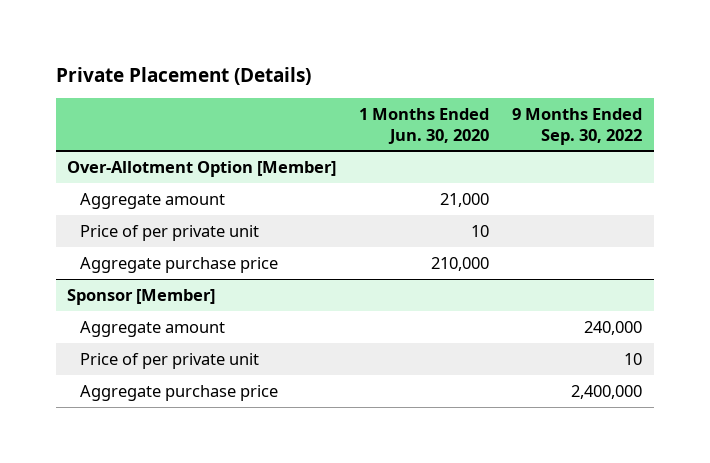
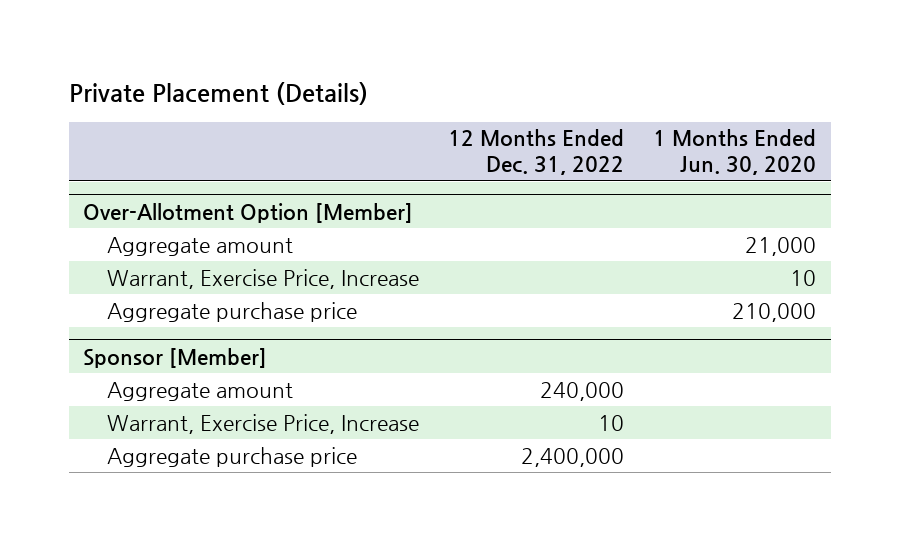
- | 1 Months Ended Jun. 30, 2020 | 9 Months Ended Sep. 30, 2022
+ | 12 Months Ended Dec. 31, 2022 | 1 Months Ended Jun. 30, 2020
@ Over-Allotment Option [Member]
- Price of per private unit | 10 |
+ Warrant, Exercise Price, Increase | | 10
@ Sponsor [Member]
- Price of per private unit | | 10
+ Warrant, Exercise Price, Increase | 10 |

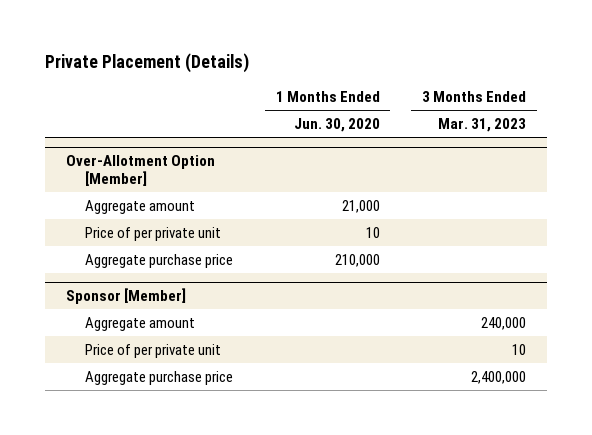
- | 12 Months Ended Dec. 31, 2022 | 1 Months Ended Jun. 30, 2020
+ | 1 Months Ended Jun. 30, 2020 | 3 Months Ended Mar. 31, 2023
@ Over-Allotment Option [Member]
- Warrant, Exercise Price, Increase | | 10
+ Price of per private unit | 10 |
@ Sponsor [Member]
- Warrant, Exercise Price, Increase | 10 |
+ Price of per private unit | | 10

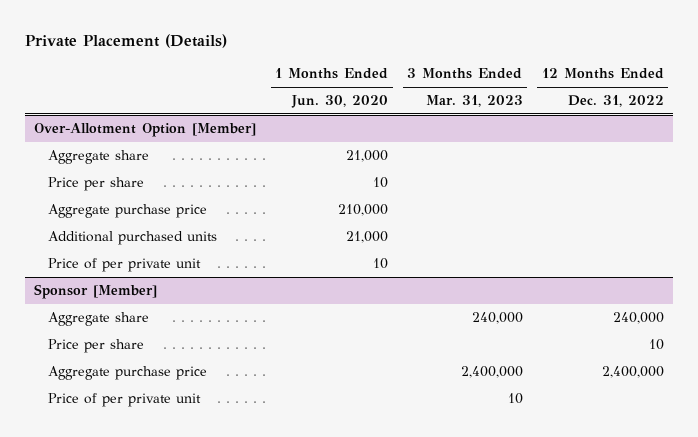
- | 1 Months Ended Jun. 30, 2020 | 3 Months Ended Mar. 31, 2023
+ | 1 Months Ended Jun. 30, 2020 | 3 Months Ended Mar. 31, 2023 | 12 Months Ended Dec. 31, 2022
@ Over-Allotment Option [Member]
- Aggregate amount | 21,000 |
+ Aggregate share | 21,000 | |
+ Price per share | 10 | |
+ Additional purchased units | 21,000 | |
moved down: Price of per private unit | 10 | |
@ Sponsor [Member]
- Aggregate amount | | 240,000
+ Aggregate share | | 240,000 | 240,000
+ Price per share | | | 10
moved down: Price of per private unit | | 10 |

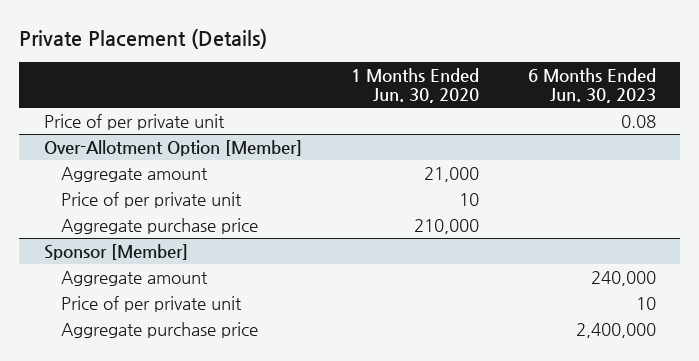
- | 1 Months Ended Jun. 30, 2020 | 3 Months Ended Mar. 31, 2023 | 12 Months Ended Dec. 31, 2022
+ | 1 Months Ended Jun. 30, 2020 | 6 Months Ended Jun. 30, 2023
+ Price of per private unit | | 0.08
@ Over-Allotment Option [Member]
- Aggregate share | 21,000 | |
- Price per share | 10 | |
- Additional purchased units | 21,000 | |
+ Aggregate amount | 21,000 |
moved down: Aggregate purchase price | 210,000 |
@ Sponsor [Member]
- Aggregate share | | 240,000 | 240,000
- Price per share | | | 10
+ Aggregate amount | | 240,000
moved down: Aggregate purchase price | | 2,400,000

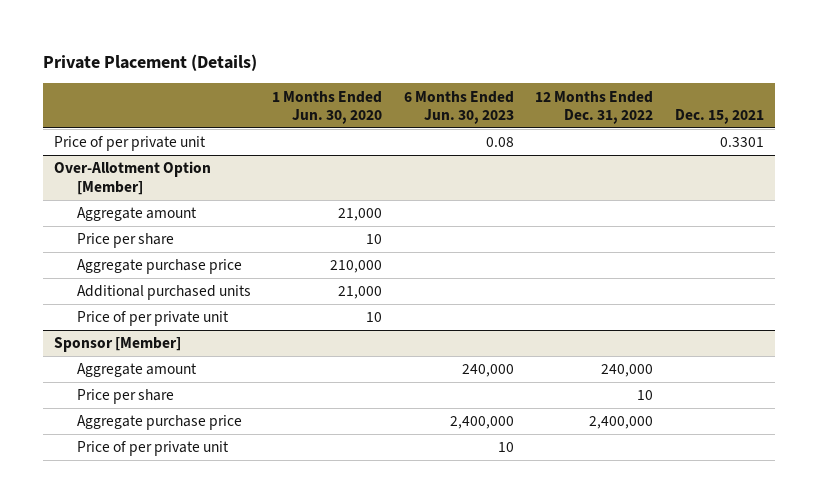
- | 1 Months Ended Jun. 30, 2020 | 6 Months Ended Jun. 30, 2023
+ | 1 Months Ended Jun. 30, 2020 | 6 Months Ended Jun. 30, 2023 | 12 Months Ended Dec. 31, 2022 | Dec. 15, 2021
@ Over-Allotment Option [Member]
+ Price per share | 10 | | |
+ Additional purchased units | 21,000 | | |
moved down: Price of per private unit | 10 | | |
@ Sponsor [Member]
+ Price per share | | | 10 |
moved down: Price of per private unit | | 10 | |

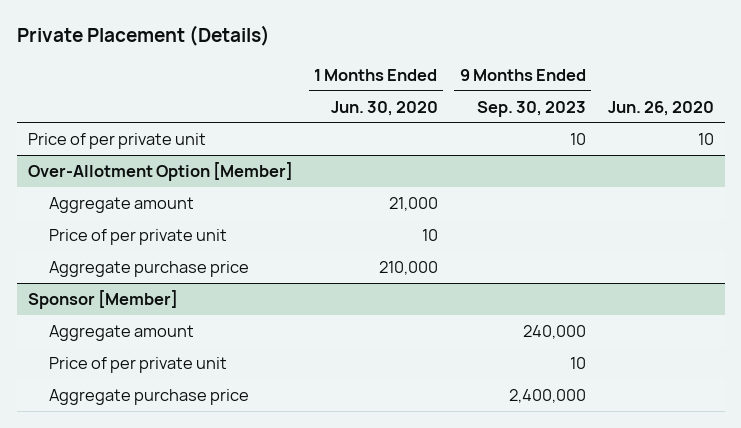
- | 1 Months Ended Jun. 30, 2020 | 6 Months Ended Jun. 30, 2023 | 12 Months Ended Dec. 31, 2022 | Dec. 15, 2021
+ | 1 Months Ended Jun. 30, 2020 | 9 Months Ended Sep. 30, 2023 | Jun. 26, 2020
@ Over-Allotment Option [Member]
- Price per share | 10 | | |
- Additional purchased units | 21,000 | | |
moved down: Aggregate purchase price | 210,000 | |
@ Sponsor [Member]
- Price per share | | | 10 |
moved down: Aggregate purchase price | | 2,400,000 |

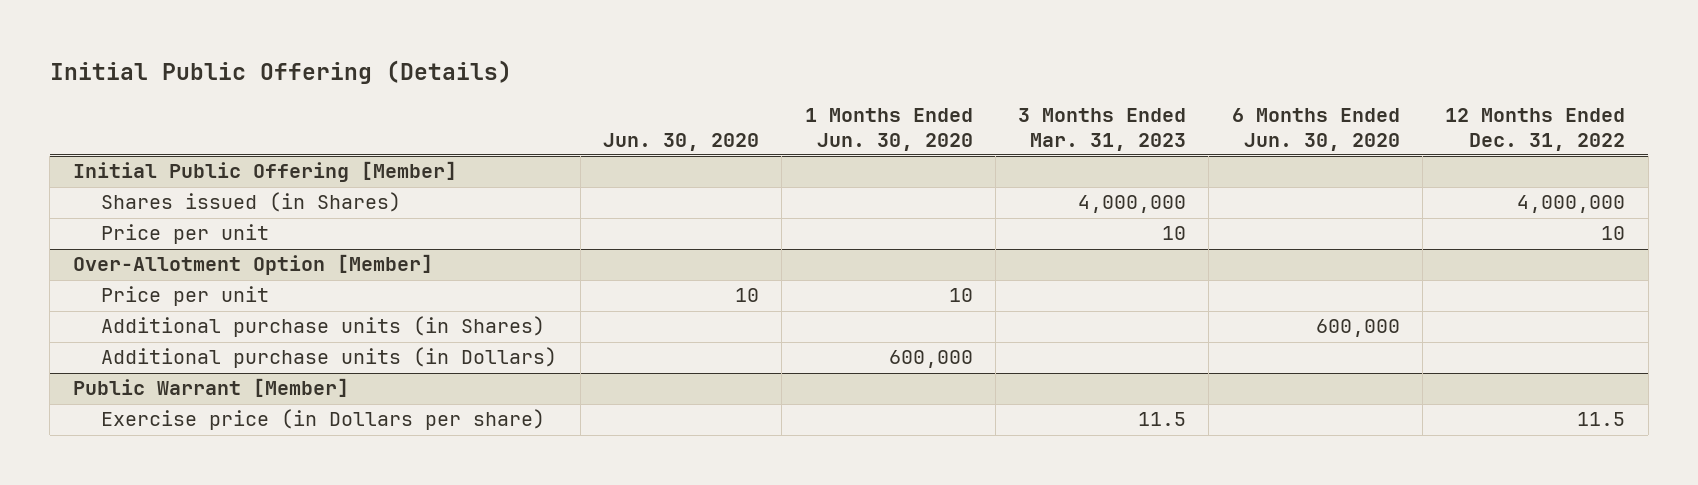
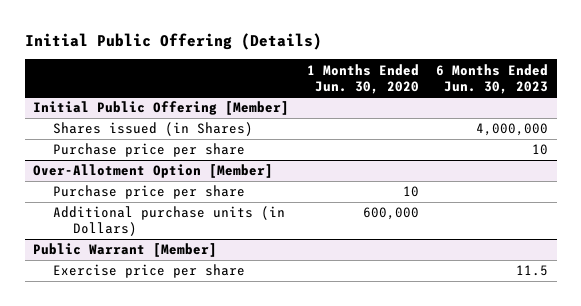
- | Jun. 30, 2020 | 1 Months Ended Jun. 30, 2020 | 3 Months Ended Mar. 31, 2023 | 6 Months Ended Jun. 30, 2020 | 12 Months Ended Dec. 31, 2022
+ | 1 Months Ended Jun. 30, 2020 | 6 Months Ended Jun. 30, 2023
@ Initial Public Offering [Member]
- Price per unit | | | 10 | | 10
+ Purchase price per share | | 10
@ Over-Allotment Option [Member]
- Price per unit | 10 | 10 | | |
- Additional purchase units (in Shares) | | | | 600,000 |
+ Purchase price per share | 10 |
@ Public Warrant [Member]
- Exercise price (in Dollars per share) | | | 11.5 | | 11.5
+ Exercise price per share | | 11.5

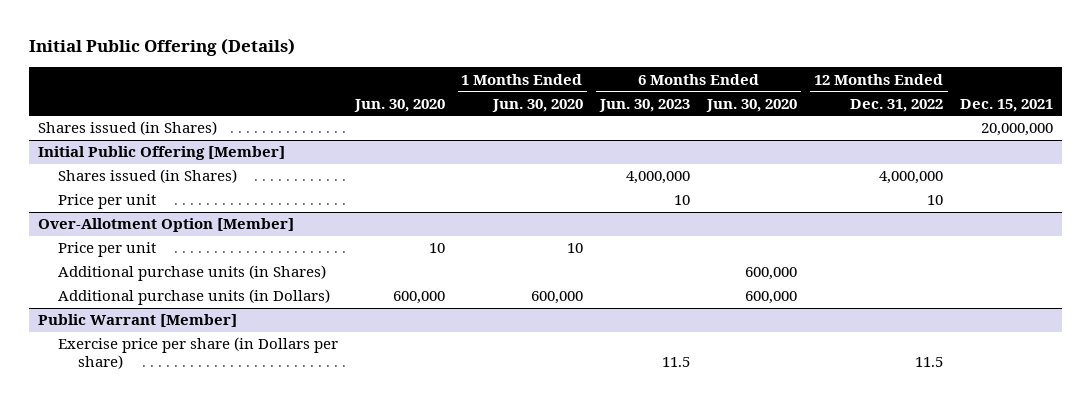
- | 1 Months Ended Jun. 30, 2020 | 6 Months Ended Jun. 30, 2023
+ | Jun. 30, 2020 | 1 Months Ended Jun. 30, 2020 | 6 Months Ended Jun. 30, 2023 | 6 Months Ended Jun. 30, 2020 | 12 Months Ended Dec. 31, 2022 | Dec. 15, 2021
+ Shares issued (in Shares) | | | | | | 20,000,000
@ Initial Public Offering [Member]
- Purchase price per share | | 10
+ Price per unit | | | 10 | | 10 |
@ Over-Allotment Option [Member]
- Purchase price per share | 10 |
+ Price per unit | 10 | 10 | | | |
+ Additional purchase units (in Shares) | | | | 600,000 | |
@ Public Warrant [Member]
- Exercise price per share | | 11.5
+ Exercise price per share (in Dollars per share) | | | 11.5 | | 11.5 |

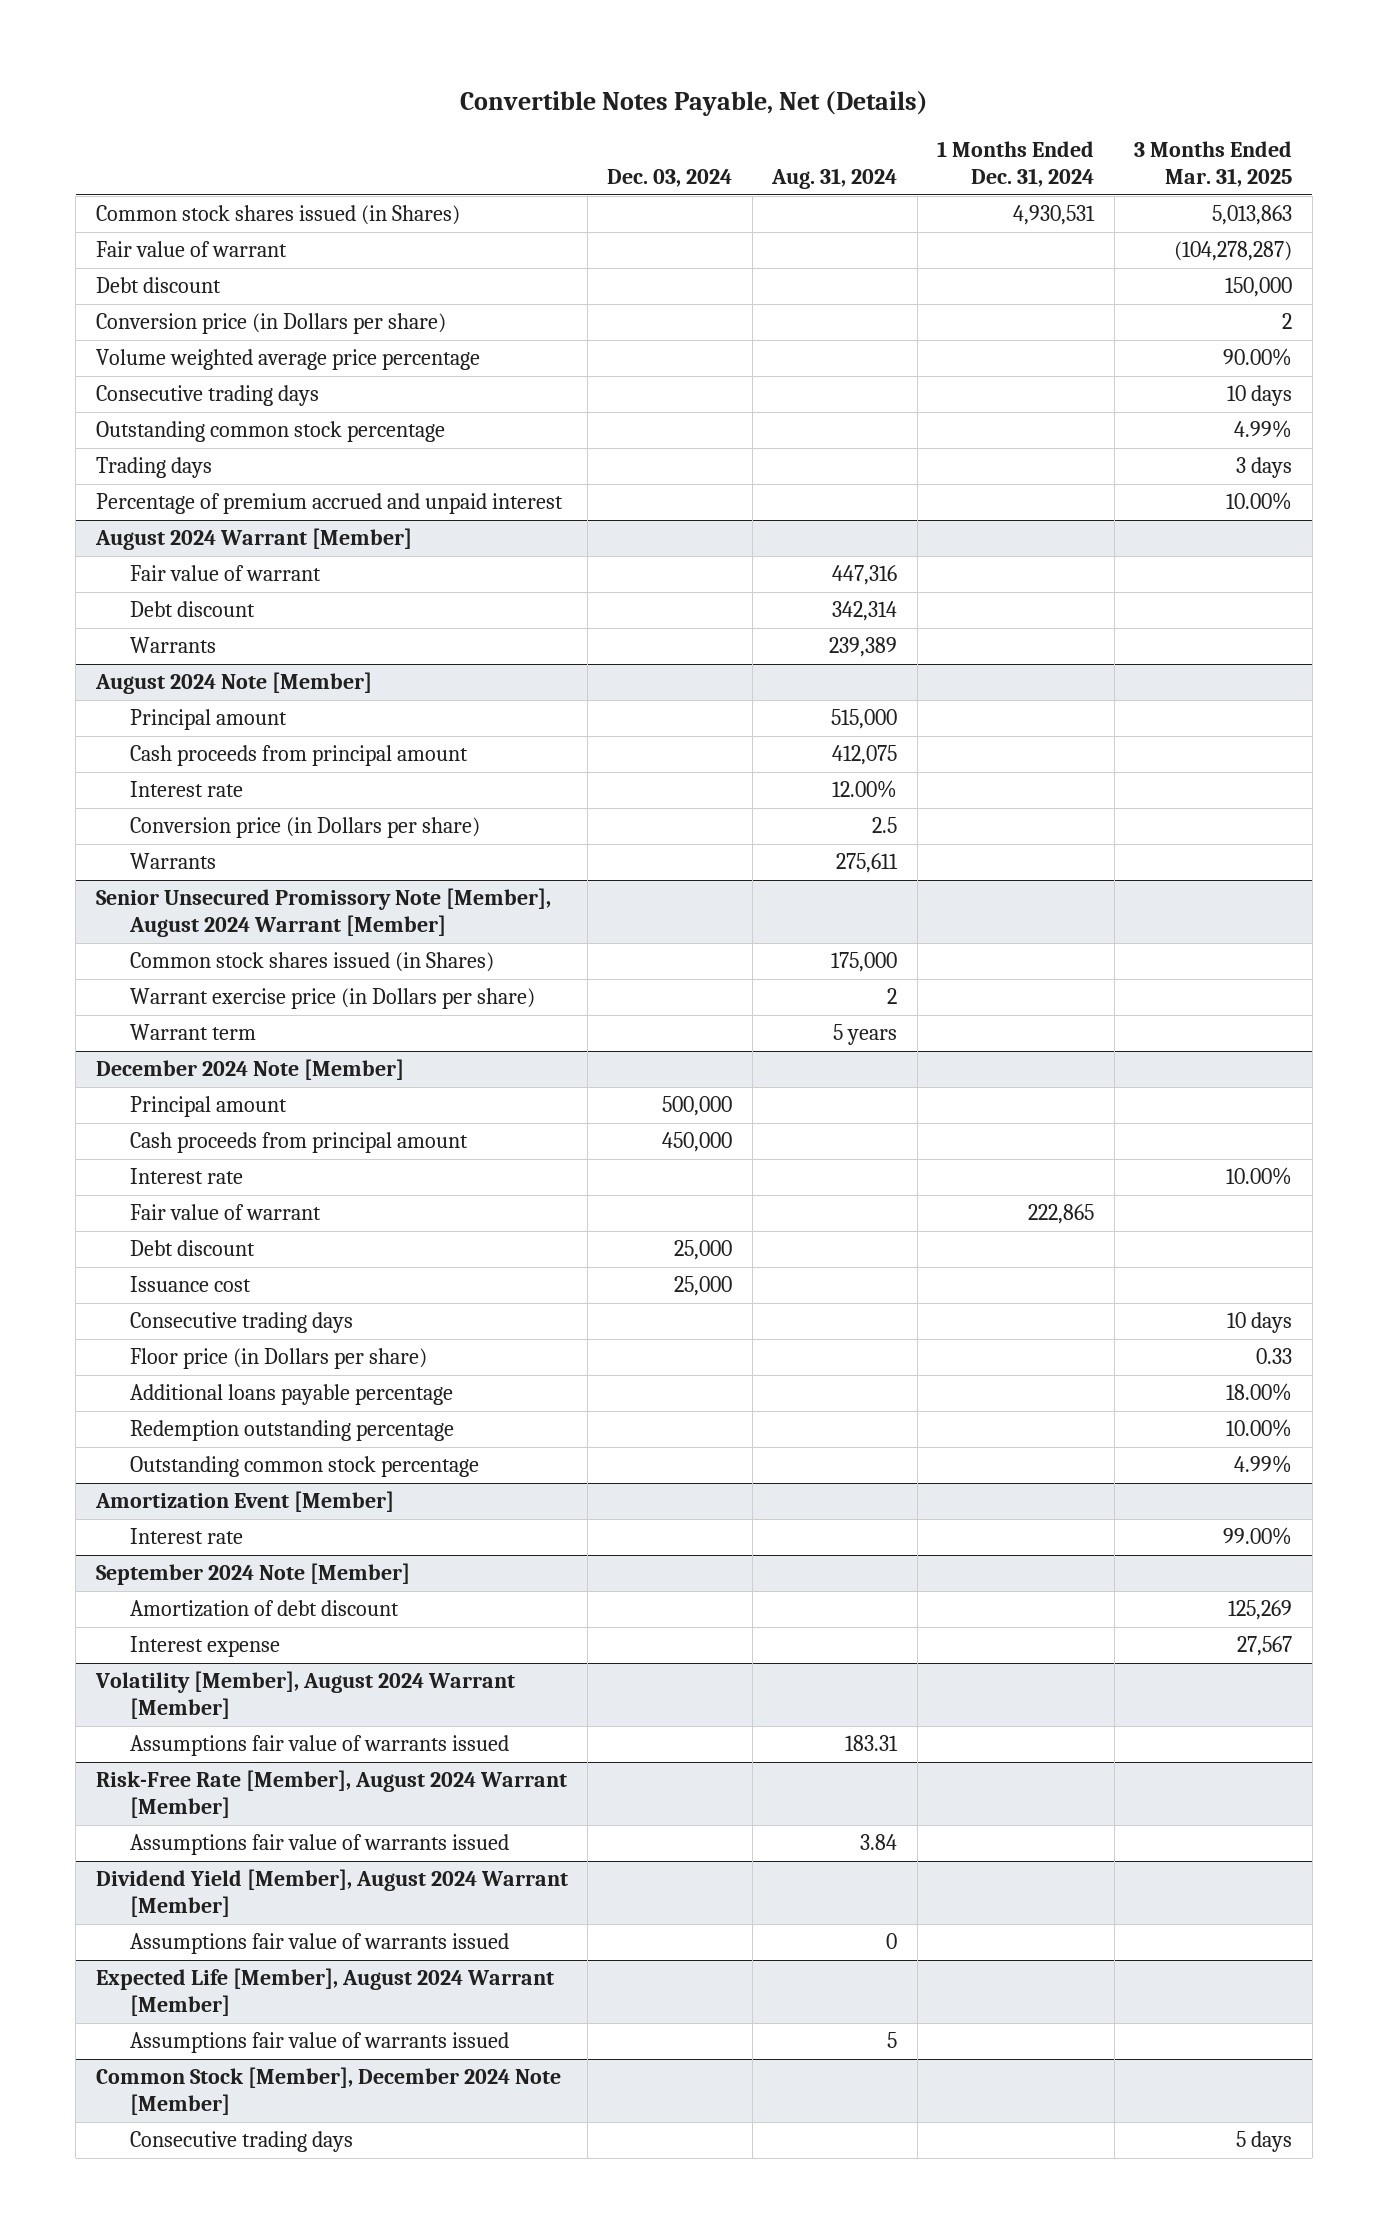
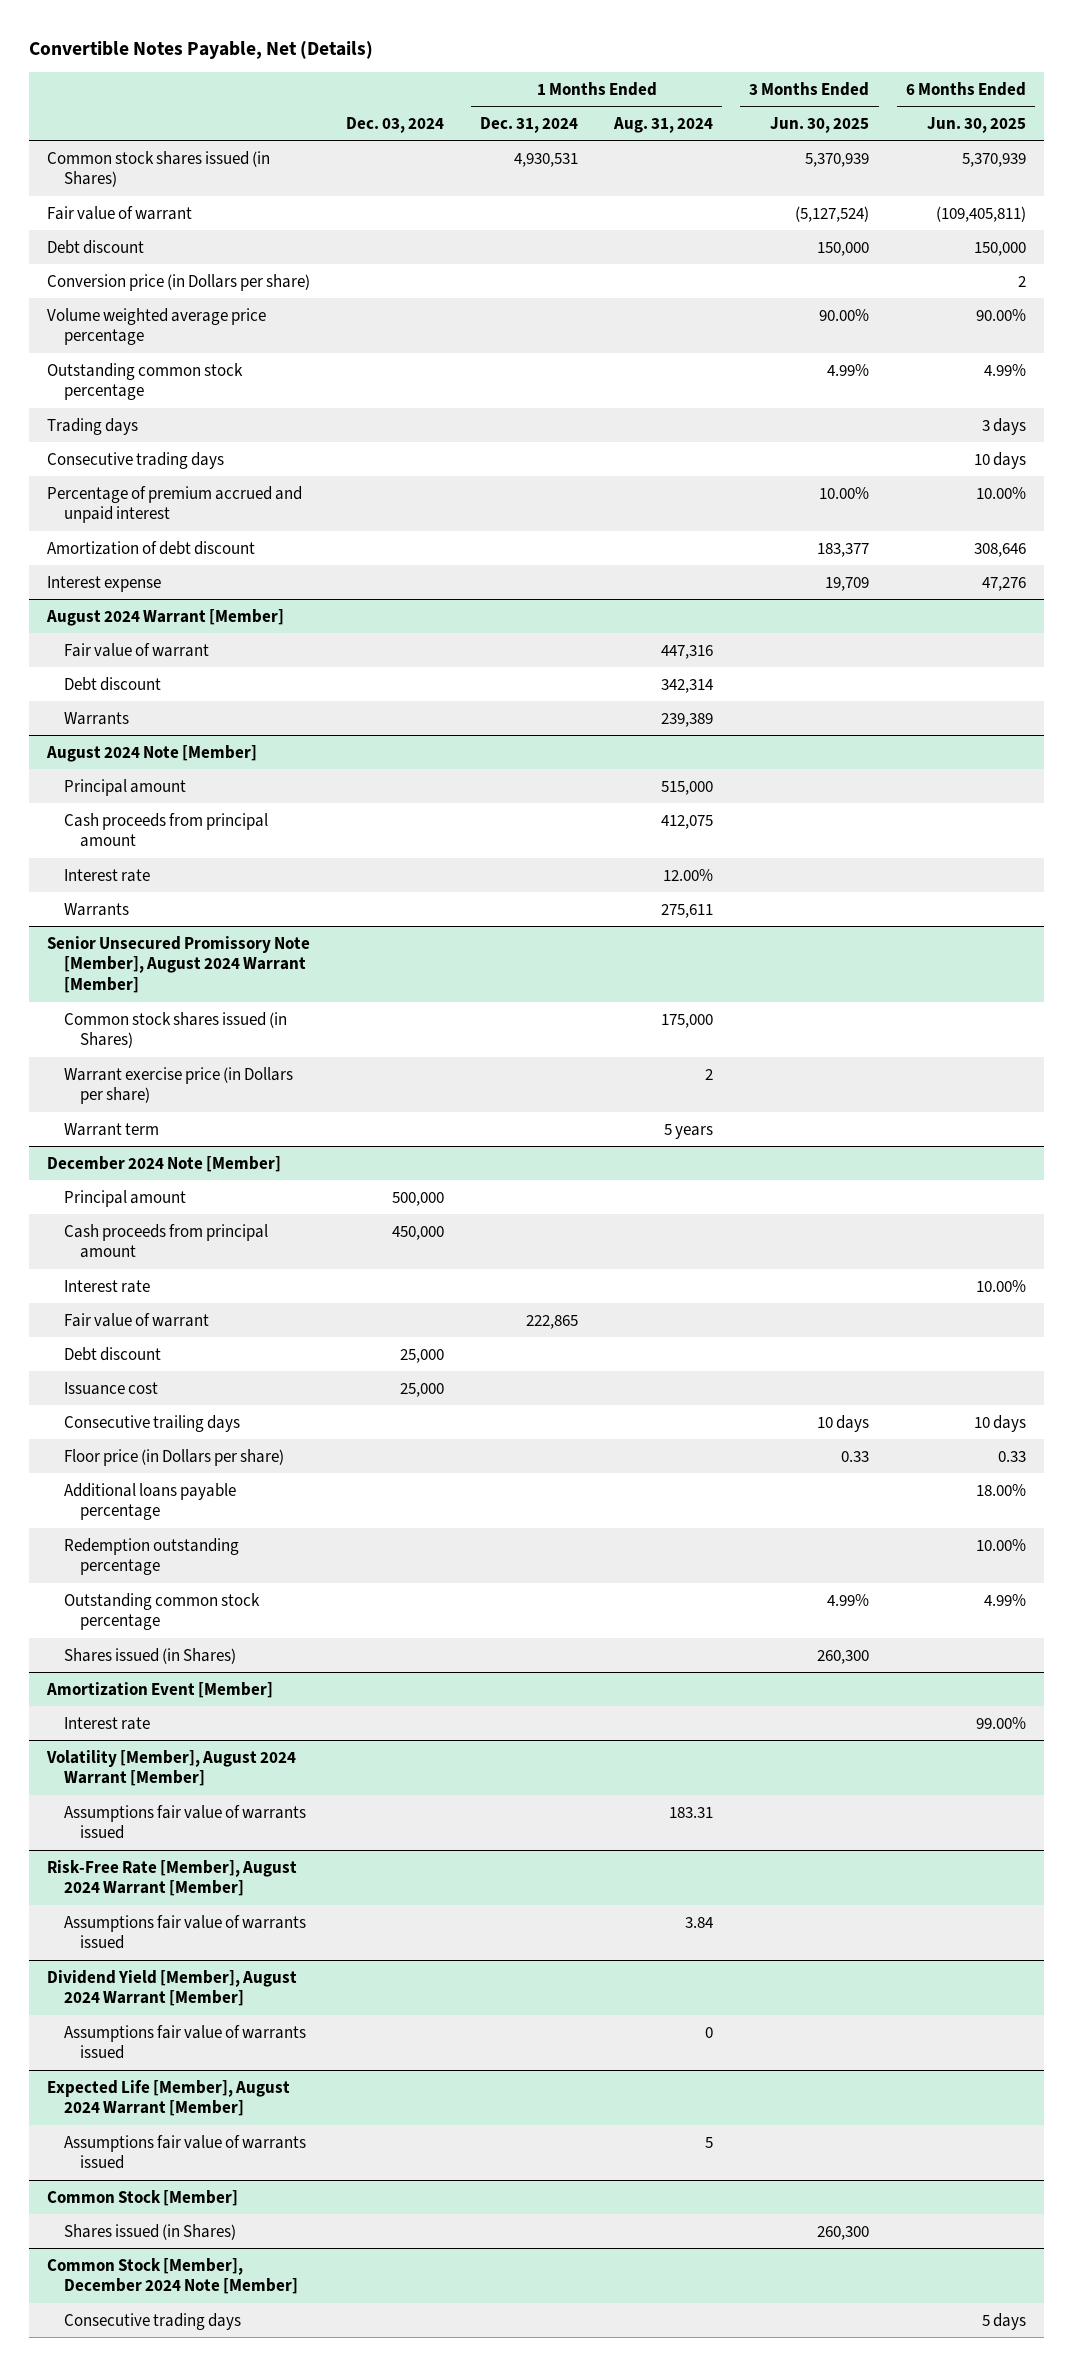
- | Dec. 03, 2024 | Aug. 31, 2024 | 1 Months Ended Dec. 31, 2024 | 3 Months Ended Mar. 31, 2025
+ | Dec. 03, 2024 | 1 Months Ended Dec. 31, 2024 | 1 Months Ended Aug. 31, 2024 | 3 Months Ended Jun. 30, 2025 | 6 Months Ended Jun. 30, 2025
moved down: Consecutive trading days | | | | | 10 days
+ Amortization of debt discount | | | | 183,377 | 308,646
+ Interest expense | | | | 19,709 | 47,276
@ August 2024 Note [Member]
- Conversion price (in Dollars per share) | | 2.5 | |
@ December 2024 Note [Member]
- Consecutive trading days | | | | 10 days
+ Consecutive trailing days | | | | 10 days | 10 days
+ Shares issued (in Shares) | | | | 260,300 |
- September 2024 Note [Member]
- Amortization of debt discount | | | | 125,269
- Interest expense | | | | 27,567
+ Common Stock [Member]
+ Shares issued (in Shares) | | | | 260,300 |

